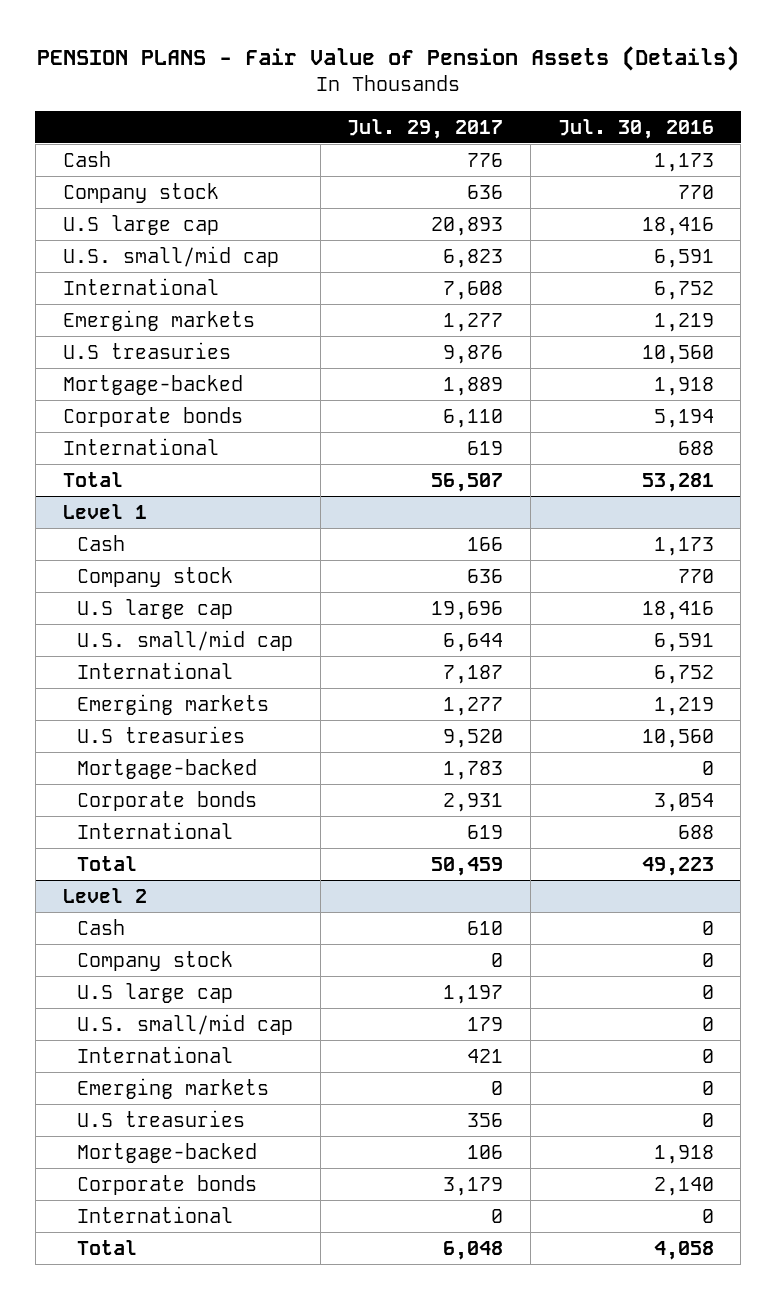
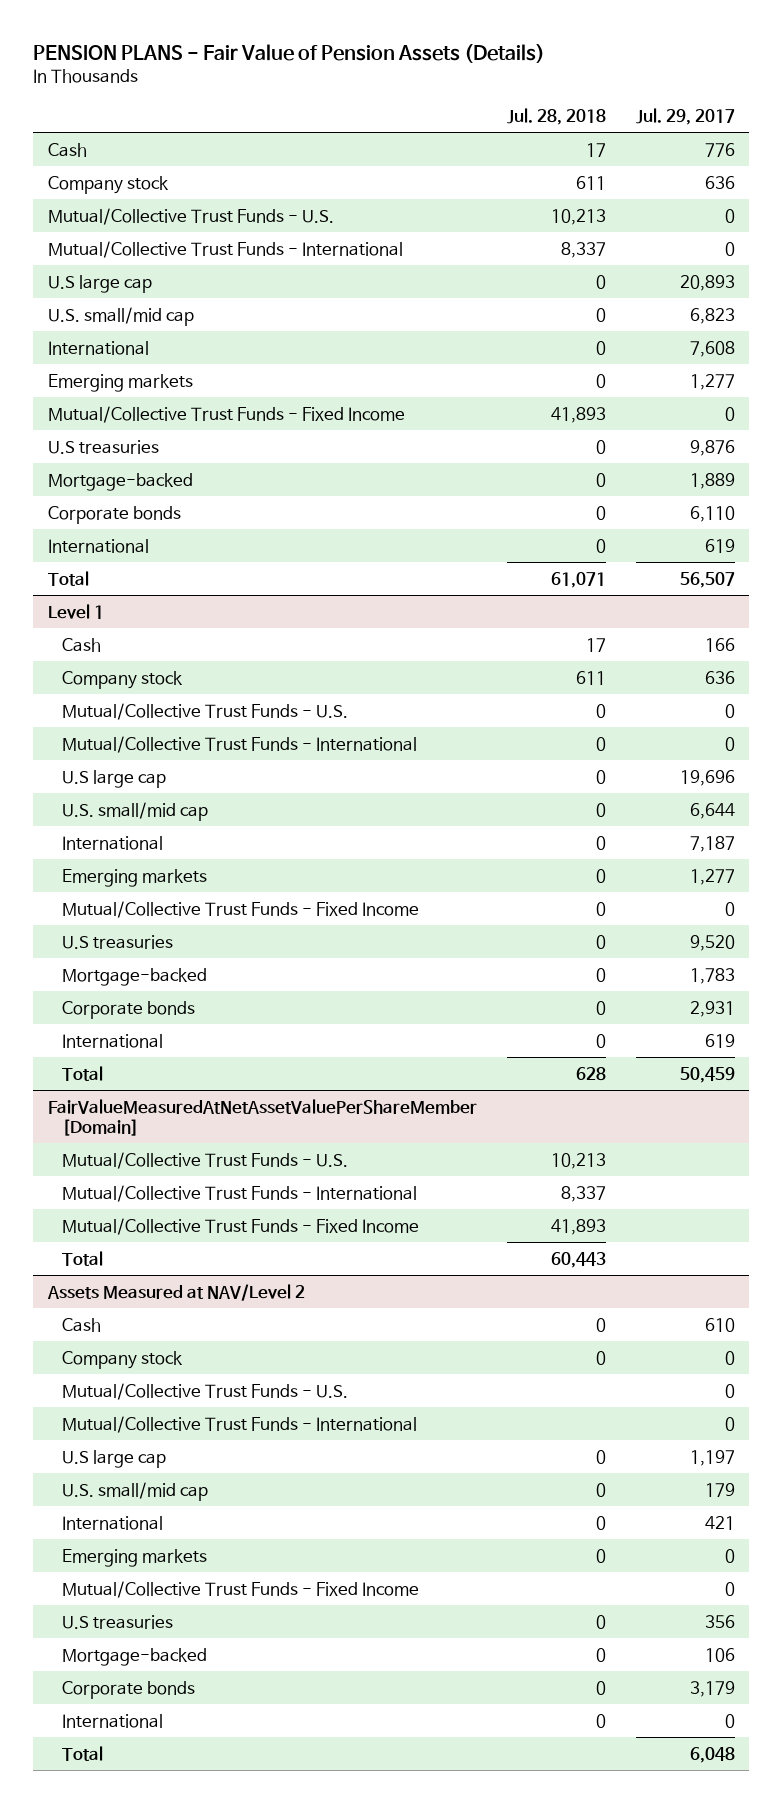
- | Jul. 29, 2017 | Jul. 30, 2016
+ | Jul. 28, 2018 | Jul. 29, 2017
+ Mutual/Collective Trust Funds - U.S. | 10,213 | 0
+ Mutual/Collective Trust Funds - International | 8,337 | 0
+ Mutual/Collective Trust Funds - Fixed Income | 41,893 | 0
@ Level 1
+ Mutual/Collective Trust Funds - U.S. | 0 | 0
+ Mutual/Collective Trust Funds - International | 0 | 0
+ Mutual/Collective Trust Funds - Fixed Income | 0 | 0
- Level 2
+ FairValueMeasuredAtNetAssetValuePerShareMember [Domain]
+ Mutual/Collective Trust Funds - U.S. | 10,213 |
+ Mutual/Collective Trust Funds - International | 8,337 |
+ Mutual/Collective Trust Funds - Fixed Income | 41,893 |
+ Total | 60,443 |
+ Assets Measured at NAV/Level 2
+ Mutual/Collective Trust Funds - U.S. | | 0
+ Mutual/Collective Trust Funds - International | | 0
+ Mutual/Collective Trust Funds - Fixed Income | | 0

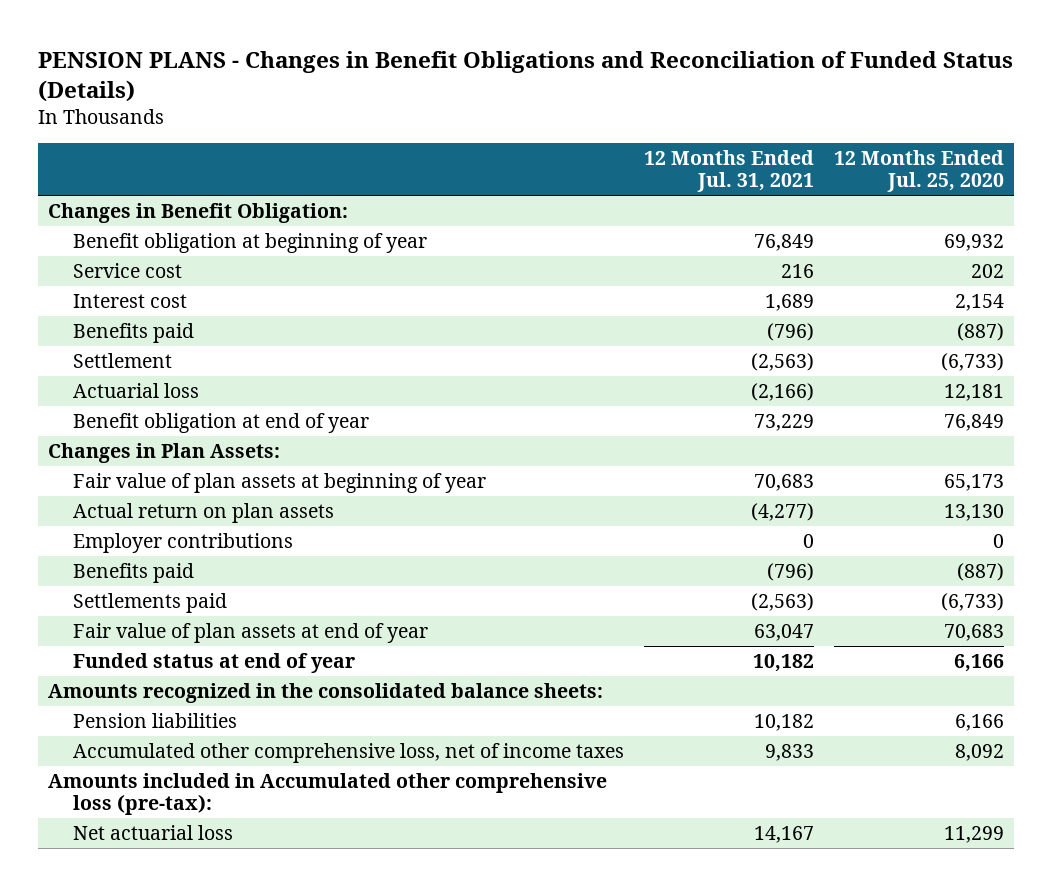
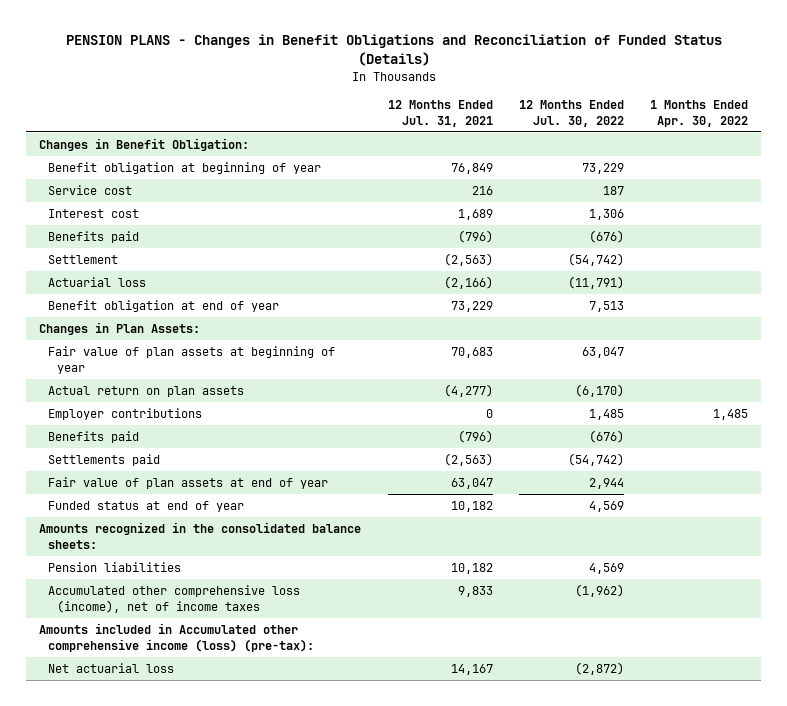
- | 12 Months Ended Jul. 31, 2021 | 12 Months Ended Jul. 25, 2020
+ | 12 Months Ended Jul. 31, 2021 | 12 Months Ended Jul. 30, 2022 | 1 Months Ended Apr. 30, 2022
- Accumulated other comprehensive loss, net of income taxes | 9,833 | 8,092
- Amounts included in Accumulated other comprehensive loss (pre-tax):
+ Accumulated other comprehensive loss (income), net of income taxes | 9,833 | (1,962) |
+ Amounts included in Accumulated other comprehensive income (loss) (pre-tax):

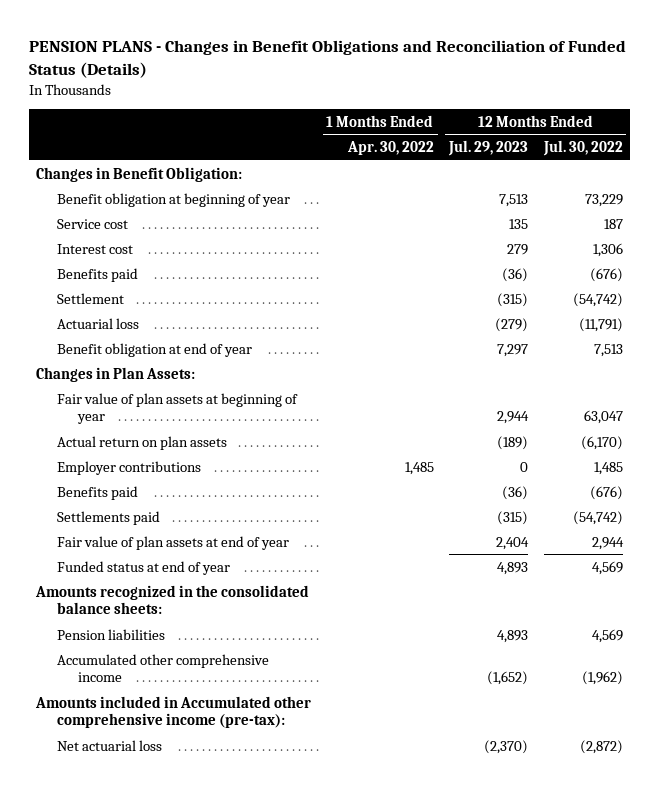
- | 12 Months Ended Jul. 31, 2021 | 12 Months Ended Jul. 30, 2022 | 1 Months Ended Apr. 30, 2022
+ | 1 Months Ended Apr. 30, 2022 | 12 Months Ended Jul. 29, 2023 | 12 Months Ended Jul. 30, 2022
- Accumulated other comprehensive loss (income), net of income taxes | 9,833 | (1,962) |
- Amounts included in Accumulated other comprehensive income (loss) (pre-tax):
+ Accumulated other comprehensive income | | (1,652) | (1,962)
+ Amounts included in Accumulated other comprehensive income (pre-tax):

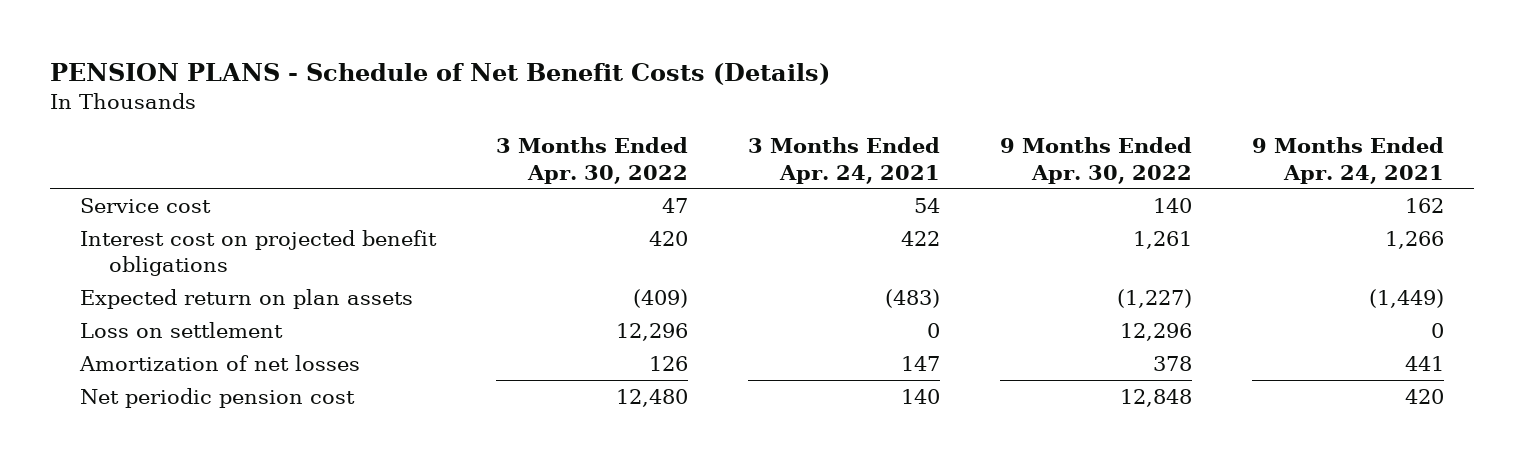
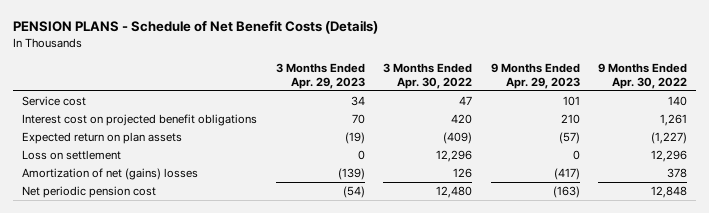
- | 3 Months Ended Apr. 30, 2022 | 3 Months Ended Apr. 24, 2021 | 9 Months Ended Apr. 30, 2022 | 9 Months Ended Apr. 24, 2021
+ | 3 Months Ended Apr. 29, 2023 | 3 Months Ended Apr. 30, 2022 | 9 Months Ended Apr. 29, 2023 | 9 Months Ended Apr. 30, 2022
- Amortization of net losses | 126 | 147 | 378 | 441
+ Amortization of net (gains) losses | (139) | 126 | (417) | 378

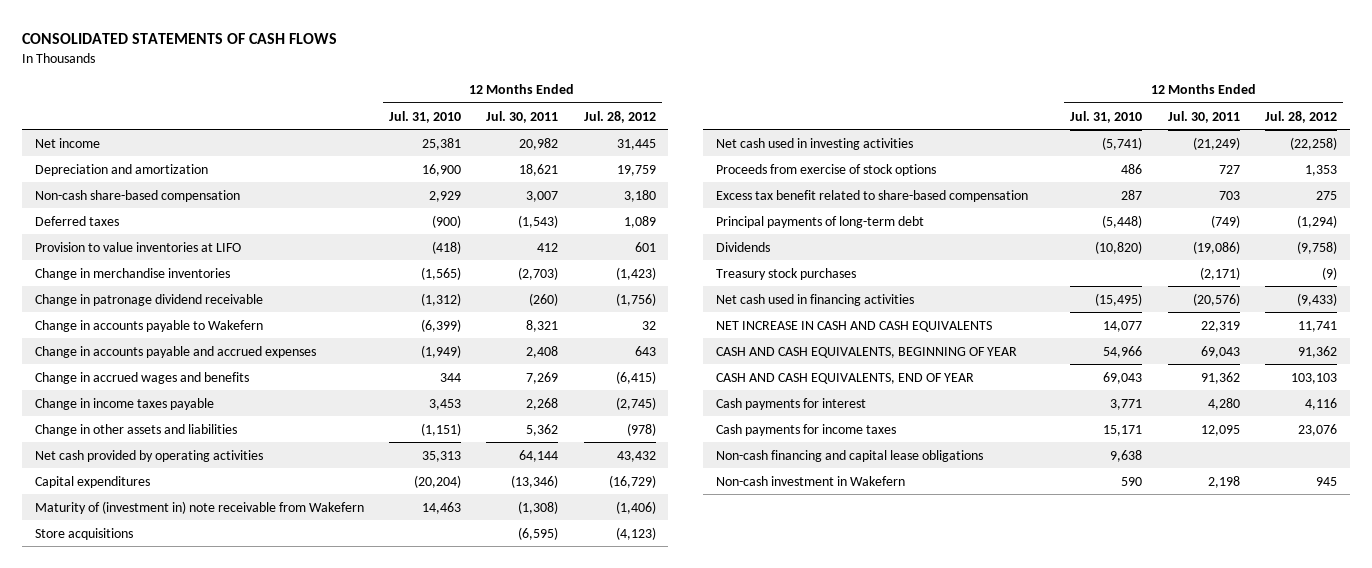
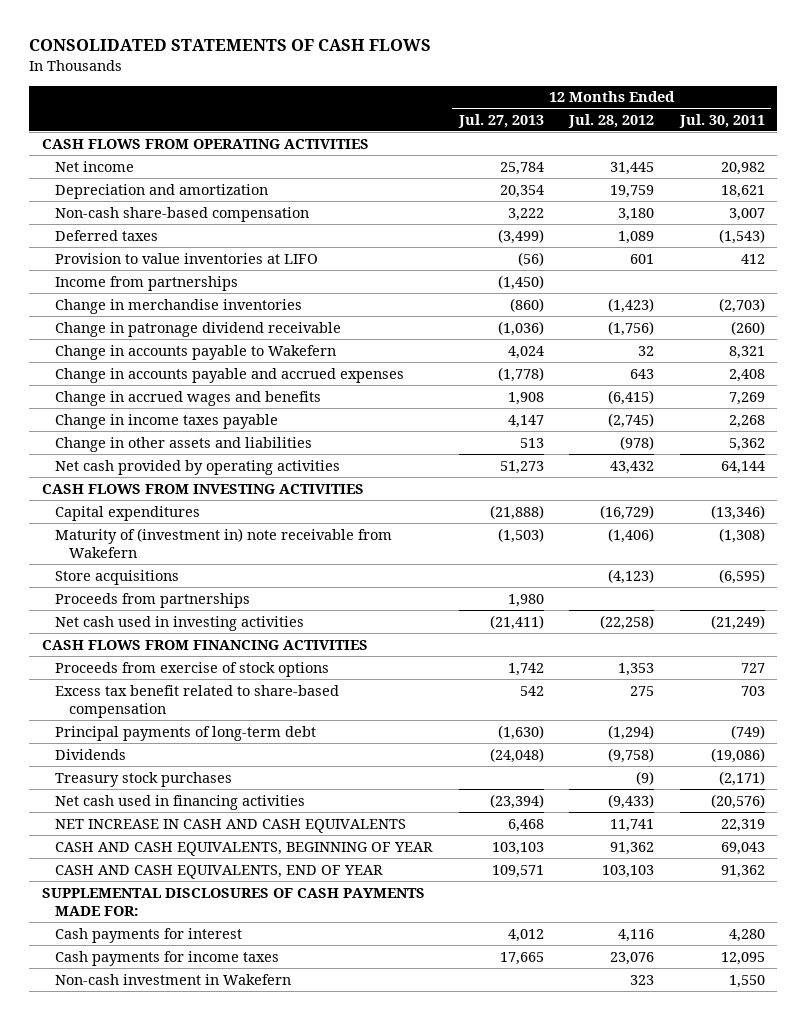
- | 12 Months Ended Jul. 31, 2010 | 12 Months Ended Jul. 30, 2011 | 12 Months Ended Jul. 28, 2012
+ | 12 Months Ended Jul. 27, 2013 | 12 Months Ended Jul. 28, 2012 | 12 Months Ended Jul. 30, 2011
+ CASH FLOWS FROM OPERATING ACTIVITIES
+ Income from partnerships | (1,450) | |
+ CASH FLOWS FROM INVESTING ACTIVITIES
+ Proceeds from partnerships | 1,980 | |
+ CASH FLOWS FROM FINANCING ACTIVITIES
+ SUPPLEMENTAL DISCLOSURES OF CASH PAYMENTS MADE FOR:
- Non-cash financing and capital lease obligations | 9,638 | |
- Non-cash investment in Wakefern | 590 | 2,198 | 945
+ Non-cash investment in Wakefern | | 323 | 1,550

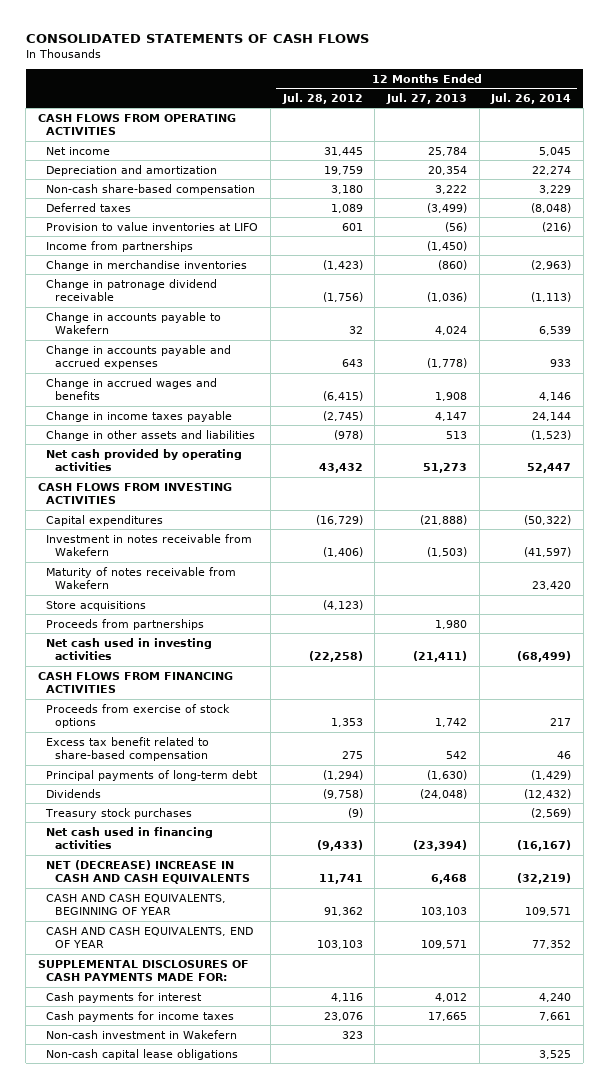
- | 12 Months Ended Jul. 27, 2013 | 12 Months Ended Jul. 28, 2012 | 12 Months Ended Jul. 30, 2011
+ | 12 Months Ended Jul. 28, 2012 | 12 Months Ended Jul. 27, 2013 | 12 Months Ended Jul. 26, 2014
- Maturity of (investment in) note receivable from Wakefern | (1,503) | (1,406) | (1,308)
+ Investment in notes receivable from Wakefern | (1,406) | (1,503) | (41,597)
+ Maturity of notes receivable from Wakefern | | | 23,420
- NET INCREASE IN CASH AND CASH EQUIVALENTS | 6,468 | 11,741 | 22,319
+ NET (DECREASE) INCREASE IN CASH AND CASH EQUIVALENTS | 11,741 | 6,468 | (32,219)
+ Non-cash capital lease obligations | | | 3,525

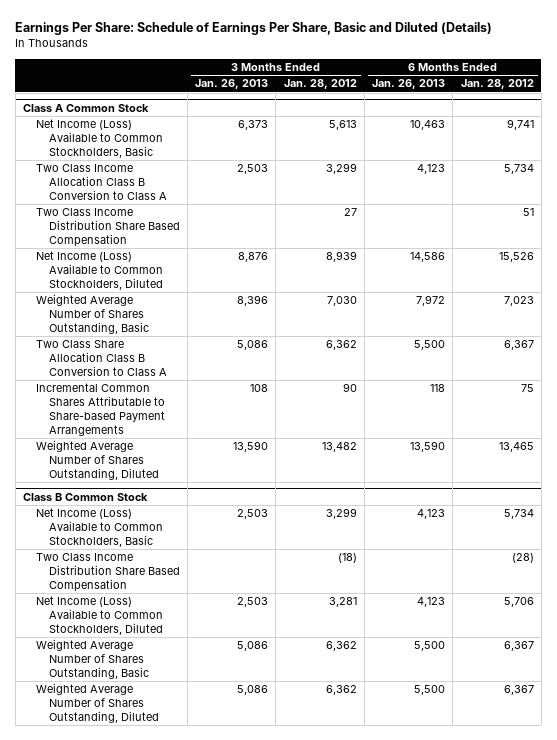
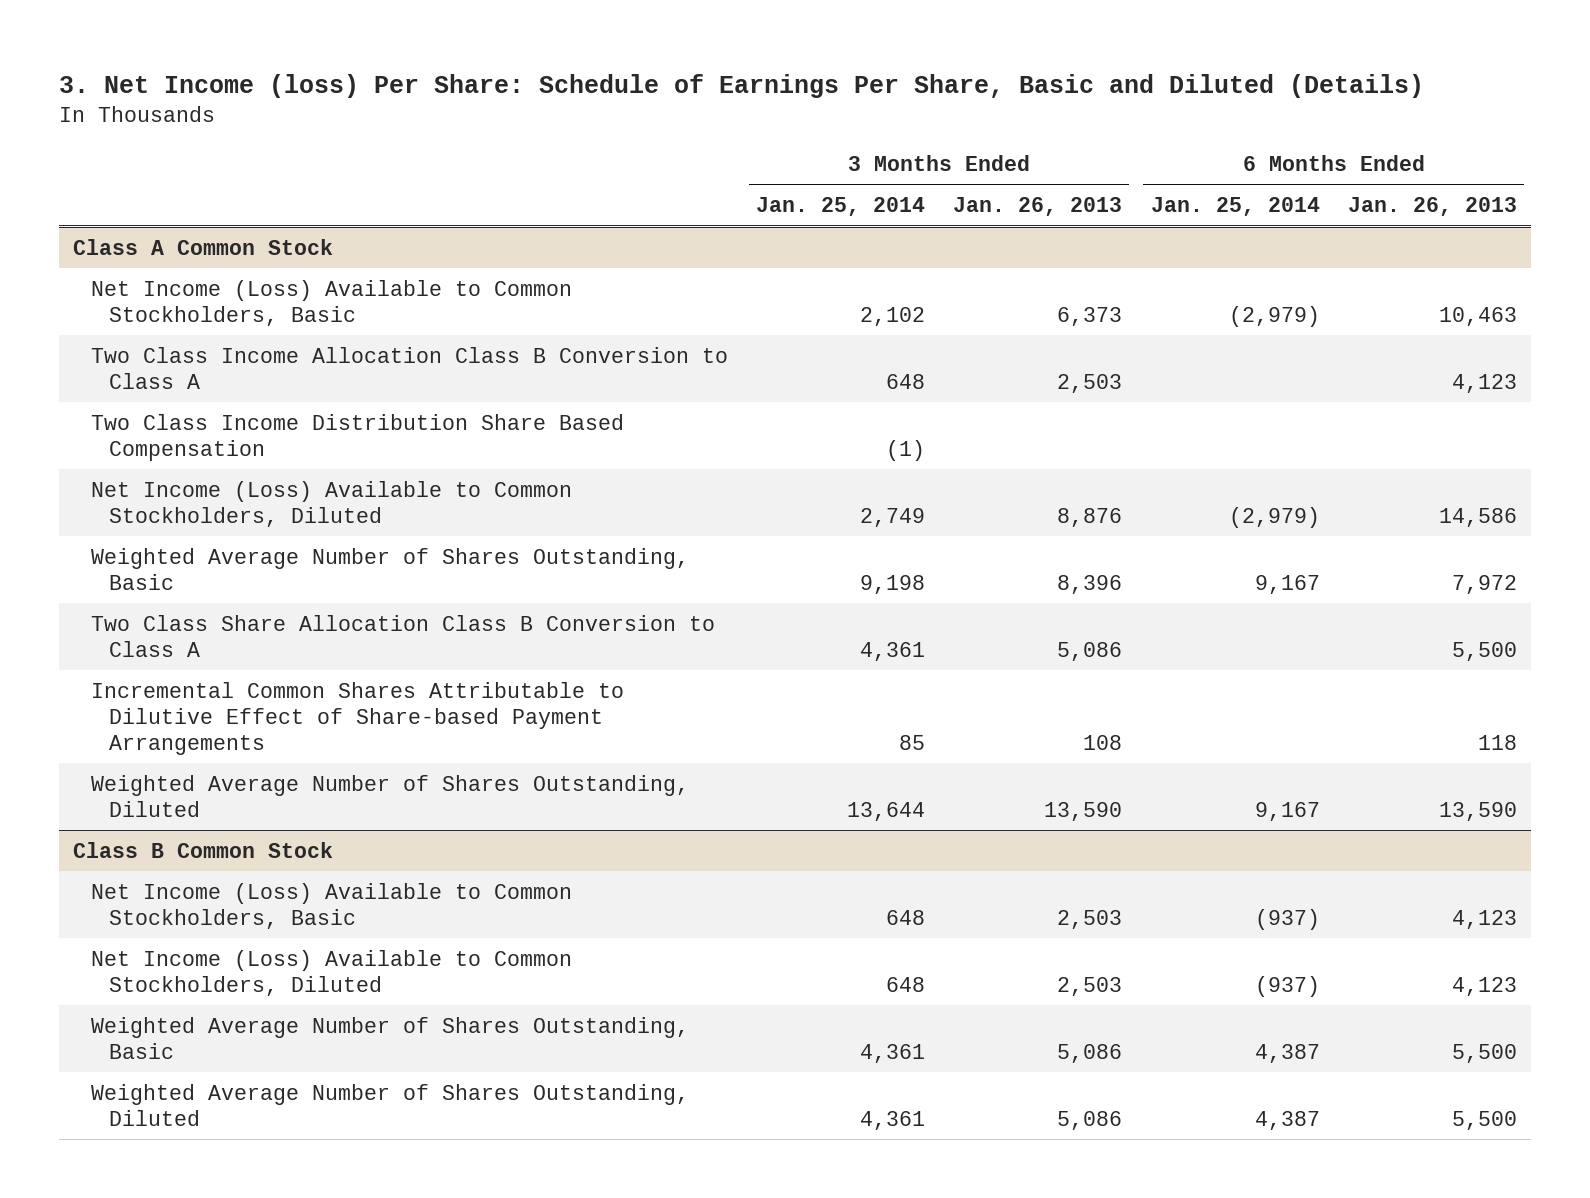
- Earnings Per Share: Schedule of Earnings Per Share, Basic and Diluted (Details)
+ 3. Net Income (loss) Per Share: Schedule of Earnings Per Share, Basic and Diluted (Details)
- | 3 Months Ended Jan. 26, 2013 | 3 Months Ended Jan. 28, 2012 | 6 Months Ended Jan. 26, 2013 | 6 Months Ended Jan. 28, 2012
+ | 3 Months Ended Jan. 25, 2014 | 3 Months Ended Jan. 26, 2013 | 6 Months Ended Jan. 25, 2014 | 6 Months Ended Jan. 26, 2013
@ Class A Common Stock
- Incremental Common Shares Attributable to Share-based Payment Arrangements | 108 | 90 | 118 | 75
+ Incremental Common Shares Attributable to Dilutive Effect of Share-based Payment Arrangements | 85 | 108 | | 118
@ Class B Common Stock
- Two Class Income Distribution Share Based Compensation | | (18) | | (28)

